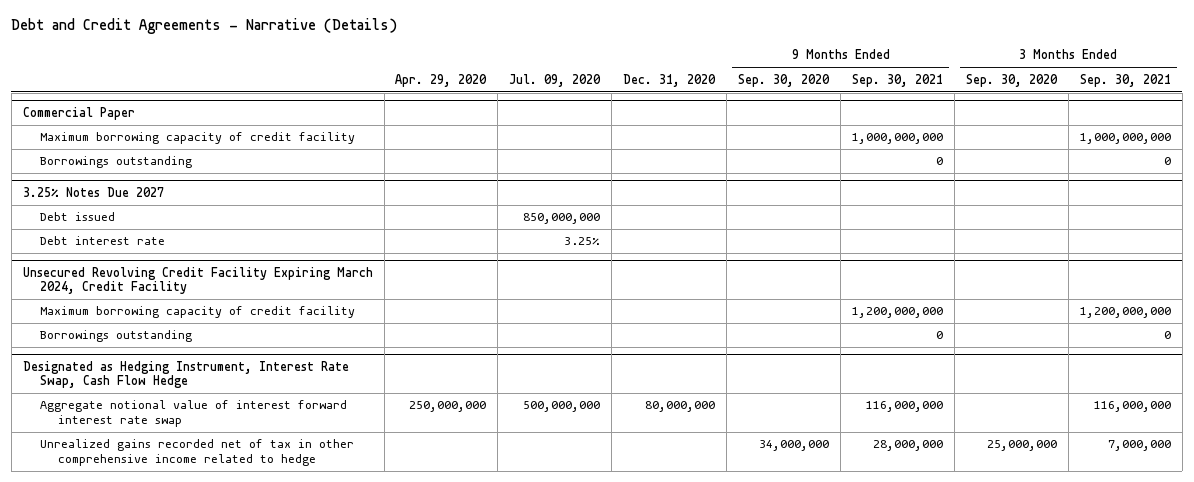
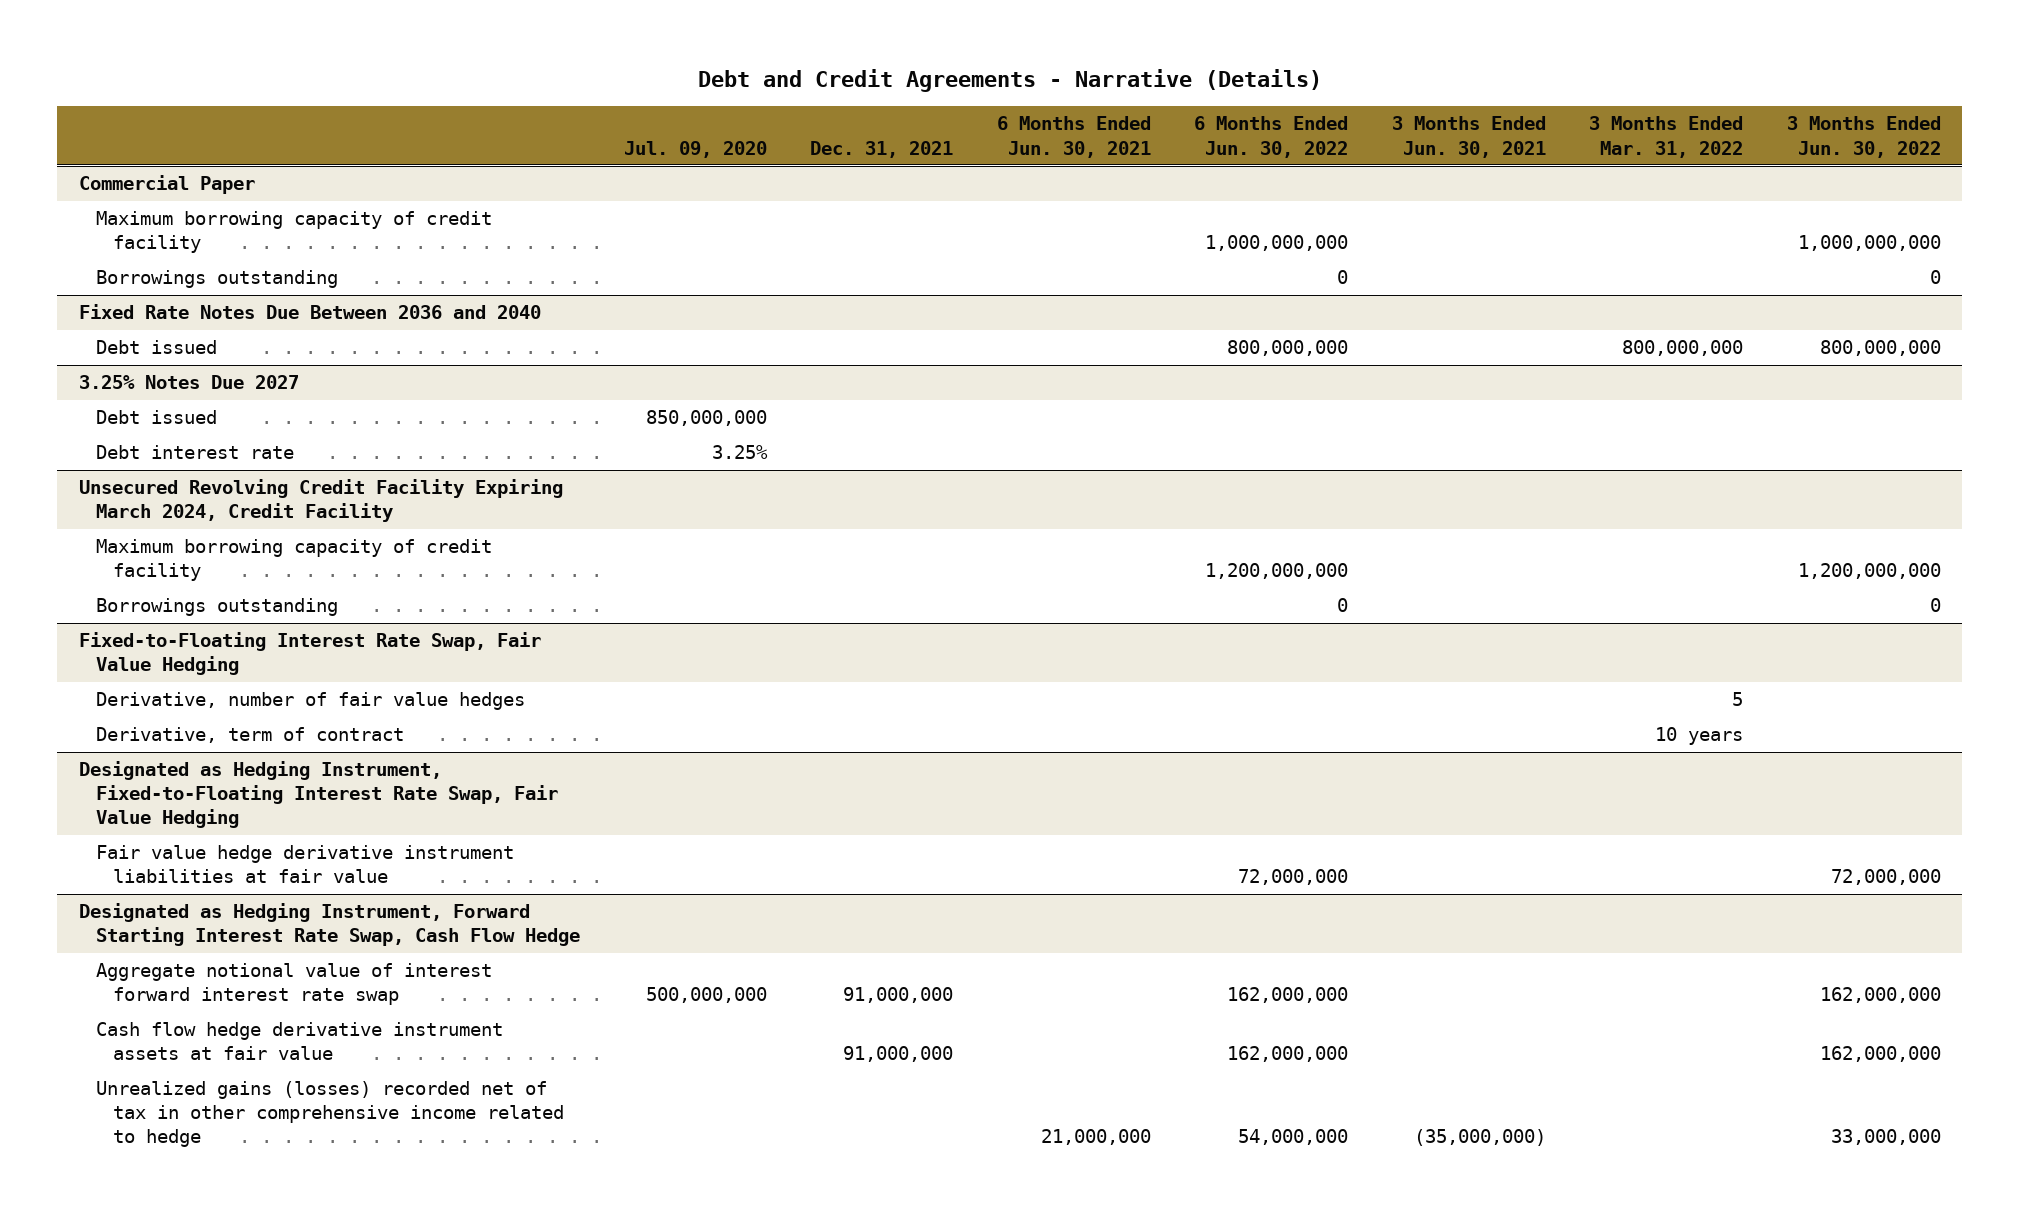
- | Apr. 29, 2020 | Jul. 09, 2020 | Dec. 31, 2020 | 9 Months Ended Sep. 30, 2020 | 9 Months Ended Sep. 30, 2021 | 3 Months Ended Sep. 30, 2020 | 3 Months Ended Sep. 30, 2021
+ | Jul. 09, 2020 | Dec. 31, 2021 | 6 Months Ended Jun. 30, 2021 | 6 Months Ended Jun. 30, 2022 | 3 Months Ended Jun. 30, 2021 | 3 Months Ended Mar. 31, 2022 | 3 Months Ended Jun. 30, 2022
+ Fixed Rate Notes Due Between 2036 and 2040
+ Debt issued | | | | 800,000,000 | | 800,000,000 | 800,000,000
- Designated as Hedging Instrument, Interest Rate Swap, Cash Flow Hedge
+ Fixed-to-Floating Interest Rate Swap, Fair Value Hedging
+ Derivative, number of fair value hedges | | | | | | 5 |
+ Derivative, term of contract | | | | | | 10 years |
+ Designated as Hedging Instrument, Fixed-to-Floating Interest Rate Swap, Fair Value Hedging
+ Fair value hedge derivative instrument liabilities at fair value | | | | 72,000,000 | | | 72,000,000
+ Designated as Hedging Instrument, Forward Starting Interest Rate Swap, Cash Flow Hedge
- Unrealized gains recorded net of tax in other comprehensive income related to hedge | | | | 34,000,000 | 28,000,000 | 25,000,000 | 7,000,000
+ Cash flow hedge derivative instrument assets at fair value | | 91,000,000 | | 162,000,000 | | | 162,000,000
+ Unrealized gains (losses) recorded net of tax in other comprehensive income related to hedge | | | 21,000,000 | 54,000,000 | (35,000,000) | | 33,000,000

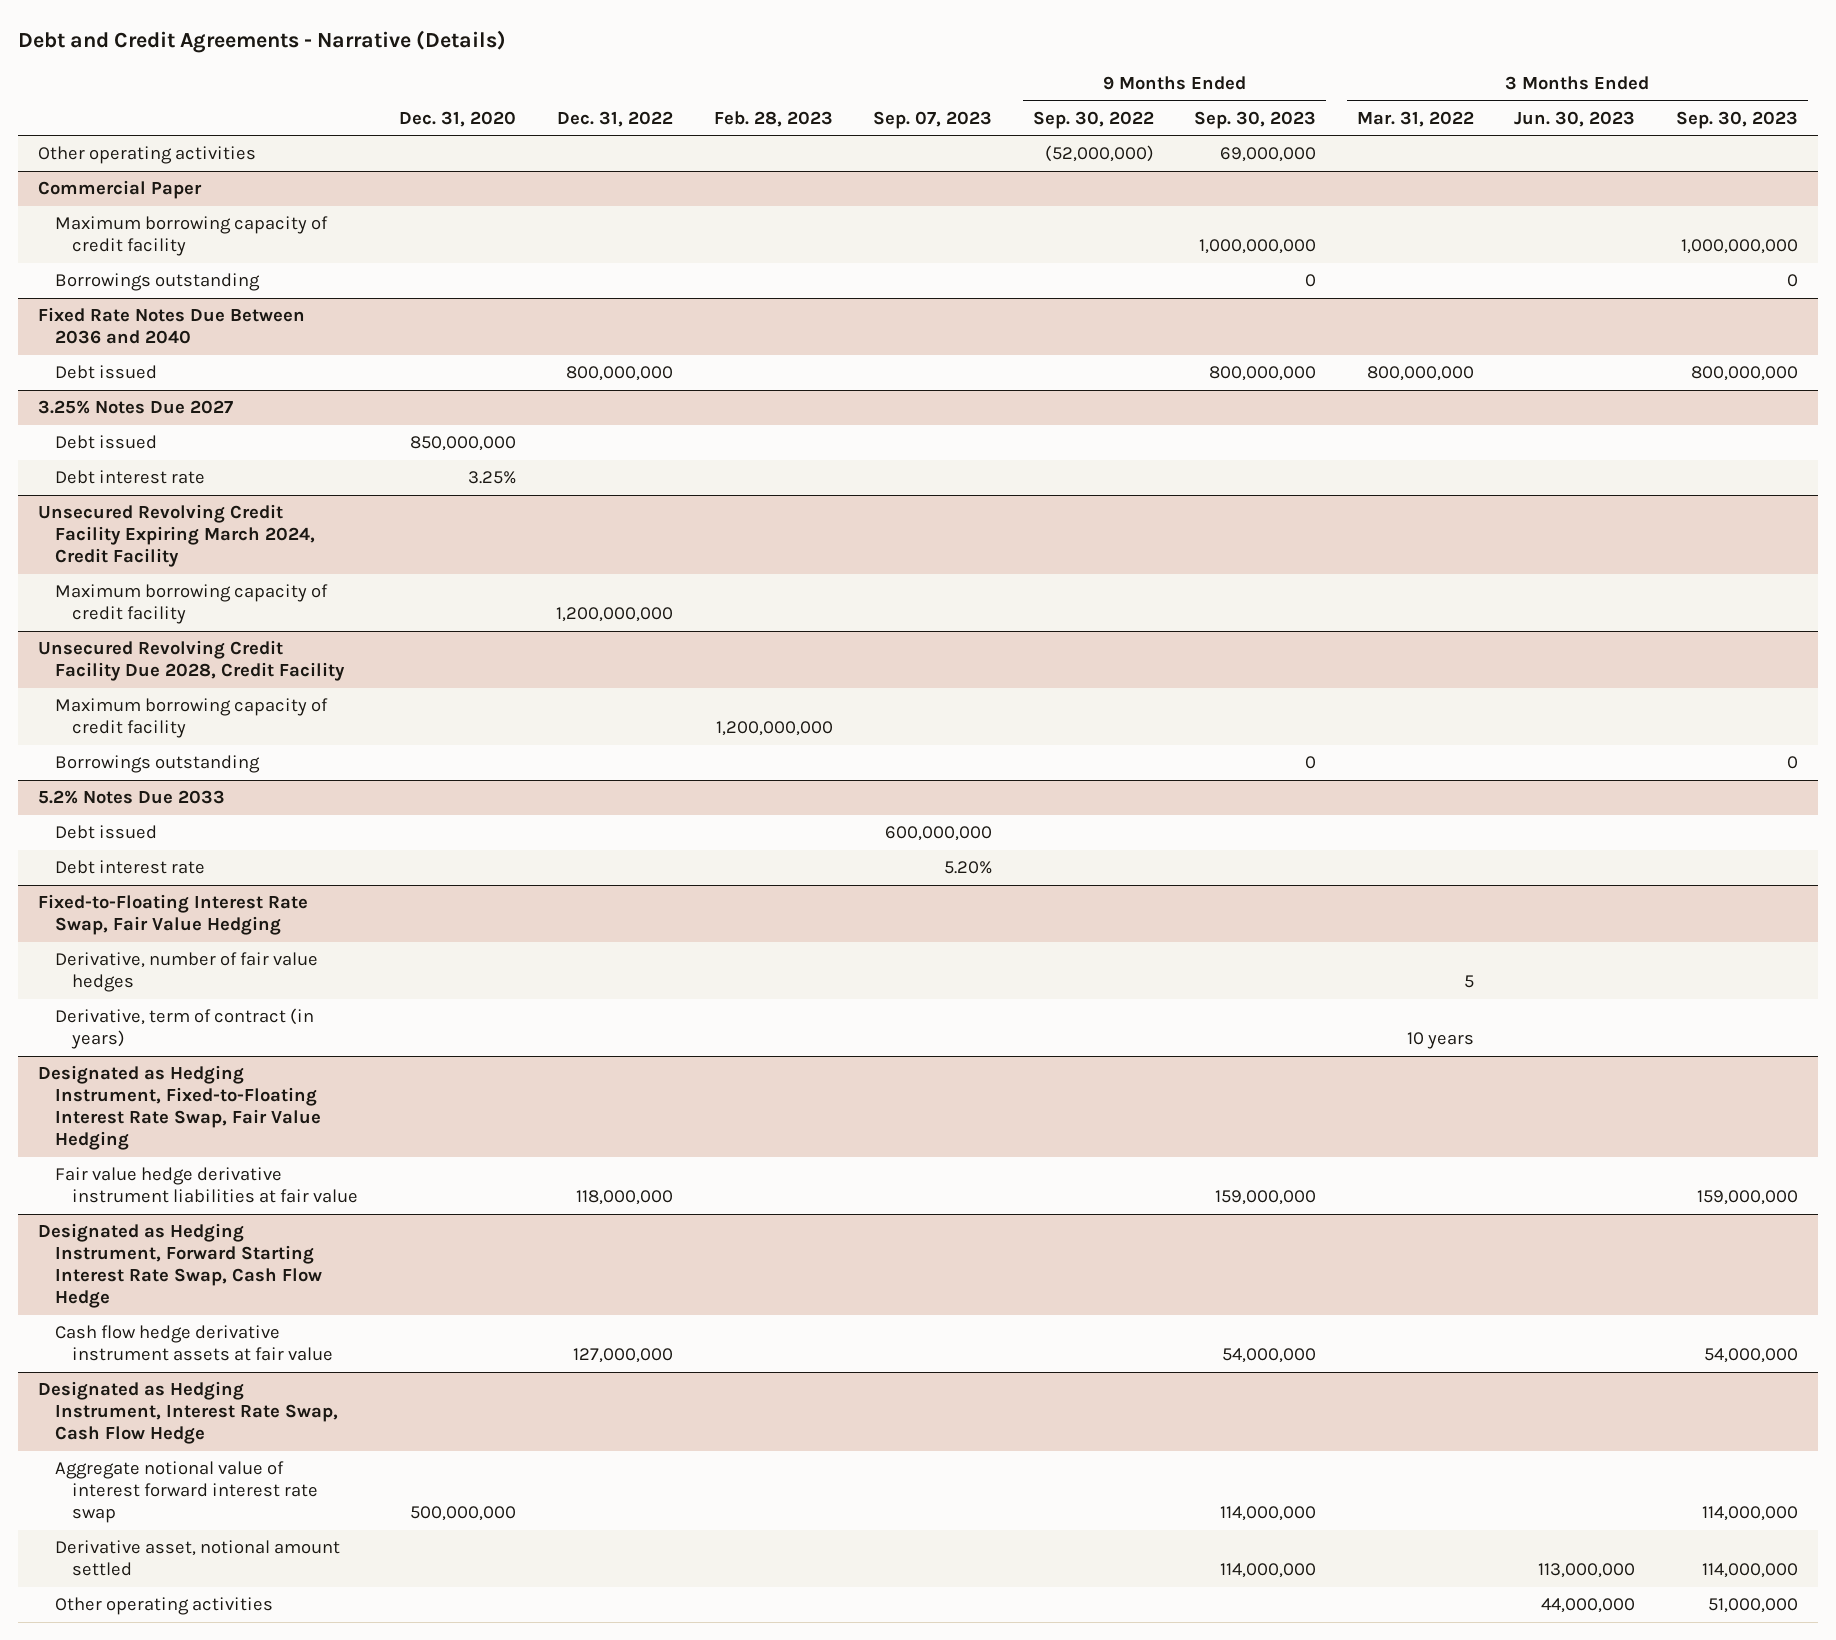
- | Jul. 09, 2020 | Dec. 31, 2021 | 6 Months Ended Jun. 30, 2021 | 6 Months Ended Jun. 30, 2022 | 3 Months Ended Jun. 30, 2021 | 3 Months Ended Mar. 31, 2022 | 3 Months Ended Jun. 30, 2022
+ | Dec. 31, 2020 | Dec. 31, 2022 | Feb. 28, 2023 | Sep. 07, 2023 | 9 Months Ended Sep. 30, 2022 | 9 Months Ended Sep. 30, 2023 | 3 Months Ended Mar. 31, 2022 | 3 Months Ended Jun. 30, 2023 | 3 Months Ended Sep. 30, 2023
+ Other operating activities | | | | | (52,000,000) | 69,000,000 | | |
@ Unsecured Revolving Credit Facility Expiring March 2024, Credit Facility
- Borrowings outstanding | | | | 0 | | | 0
+ Unsecured Revolving Credit Facility Due 2028, Credit Facility
+ Maximum borrowing capacity of credit facility | | | 1,200,000,000 | | | | | |
+ Borrowings outstanding | | | | | | 0 | | | 0
+ 5.2% Notes Due 2033
+ Debt issued | | | | 600,000,000 | | | | |
+ Debt interest rate | | | | 5.20% | | | | |
@ Fixed-to-Floating Interest Rate Swap, Fair Value Hedging
- Derivative, term of contract | | | | | | 10 years |
+ Derivative, term of contract (in years) | | | | | | | 10 years | |
@ Designated as Hedging Instrument, Forward Starting Interest Rate Swap, Cash Flow Hedge
- Aggregate notional value of interest forward interest rate swap | 500,000,000 | 91,000,000 | | 162,000,000 | | | 162,000,000
- Unrealized gains (losses) recorded net of tax in other comprehensive income related to hedge | | | 21,000,000 | 54,000,000 | (35,000,000) | | 33,000,000
+ Designated as Hedging Instrument, Interest Rate Swap, Cash Flow Hedge
+ Aggregate notional value of interest forward interest rate swap | 500,000,000 | | | | | 114,000,000 | | | 114,000,000
+ Derivative asset, notional amount settled | | | | | | 114,000,000 | | 113,000,000 | 114,000,000
+ Other operating activities | | | | | | | | 44,000,000 | 51,000,000

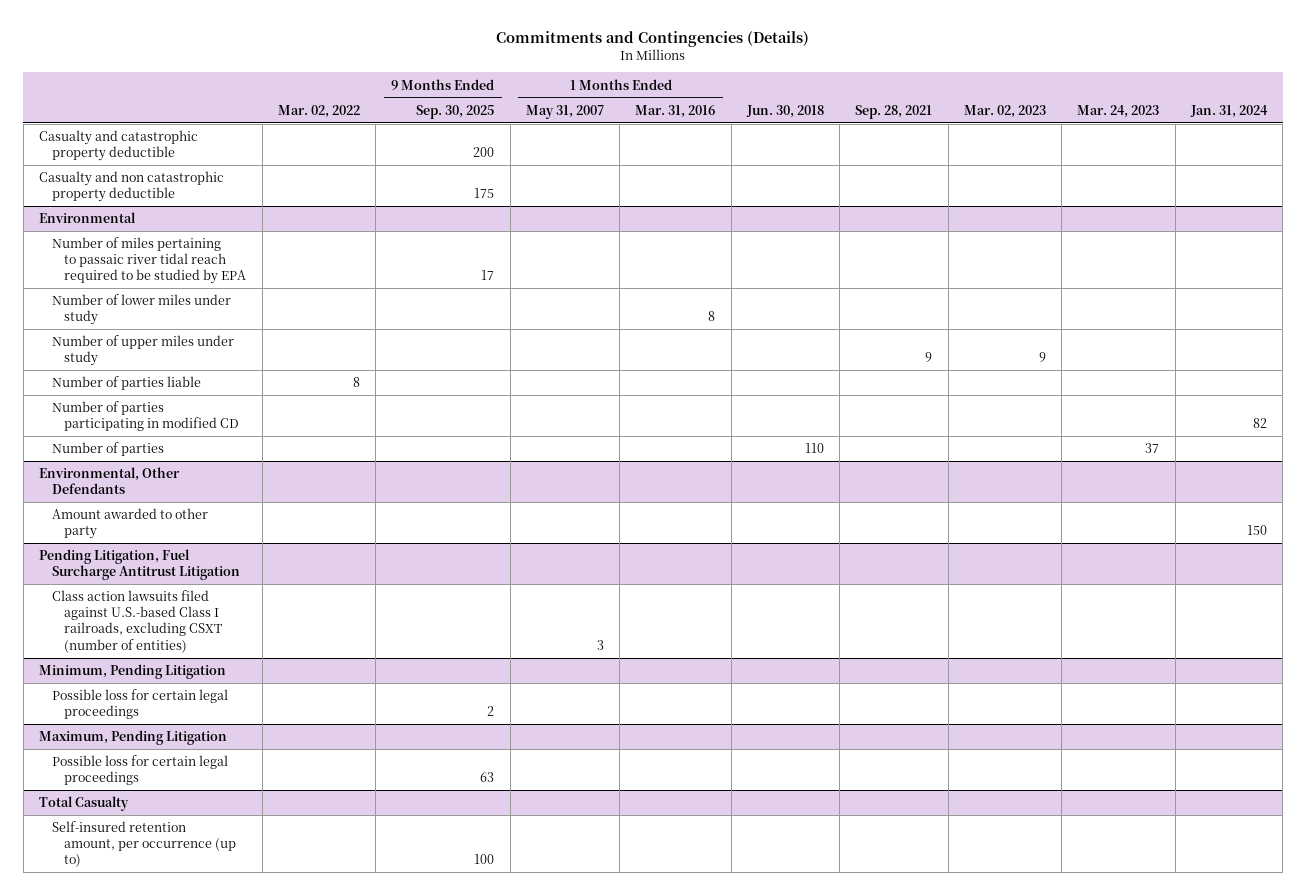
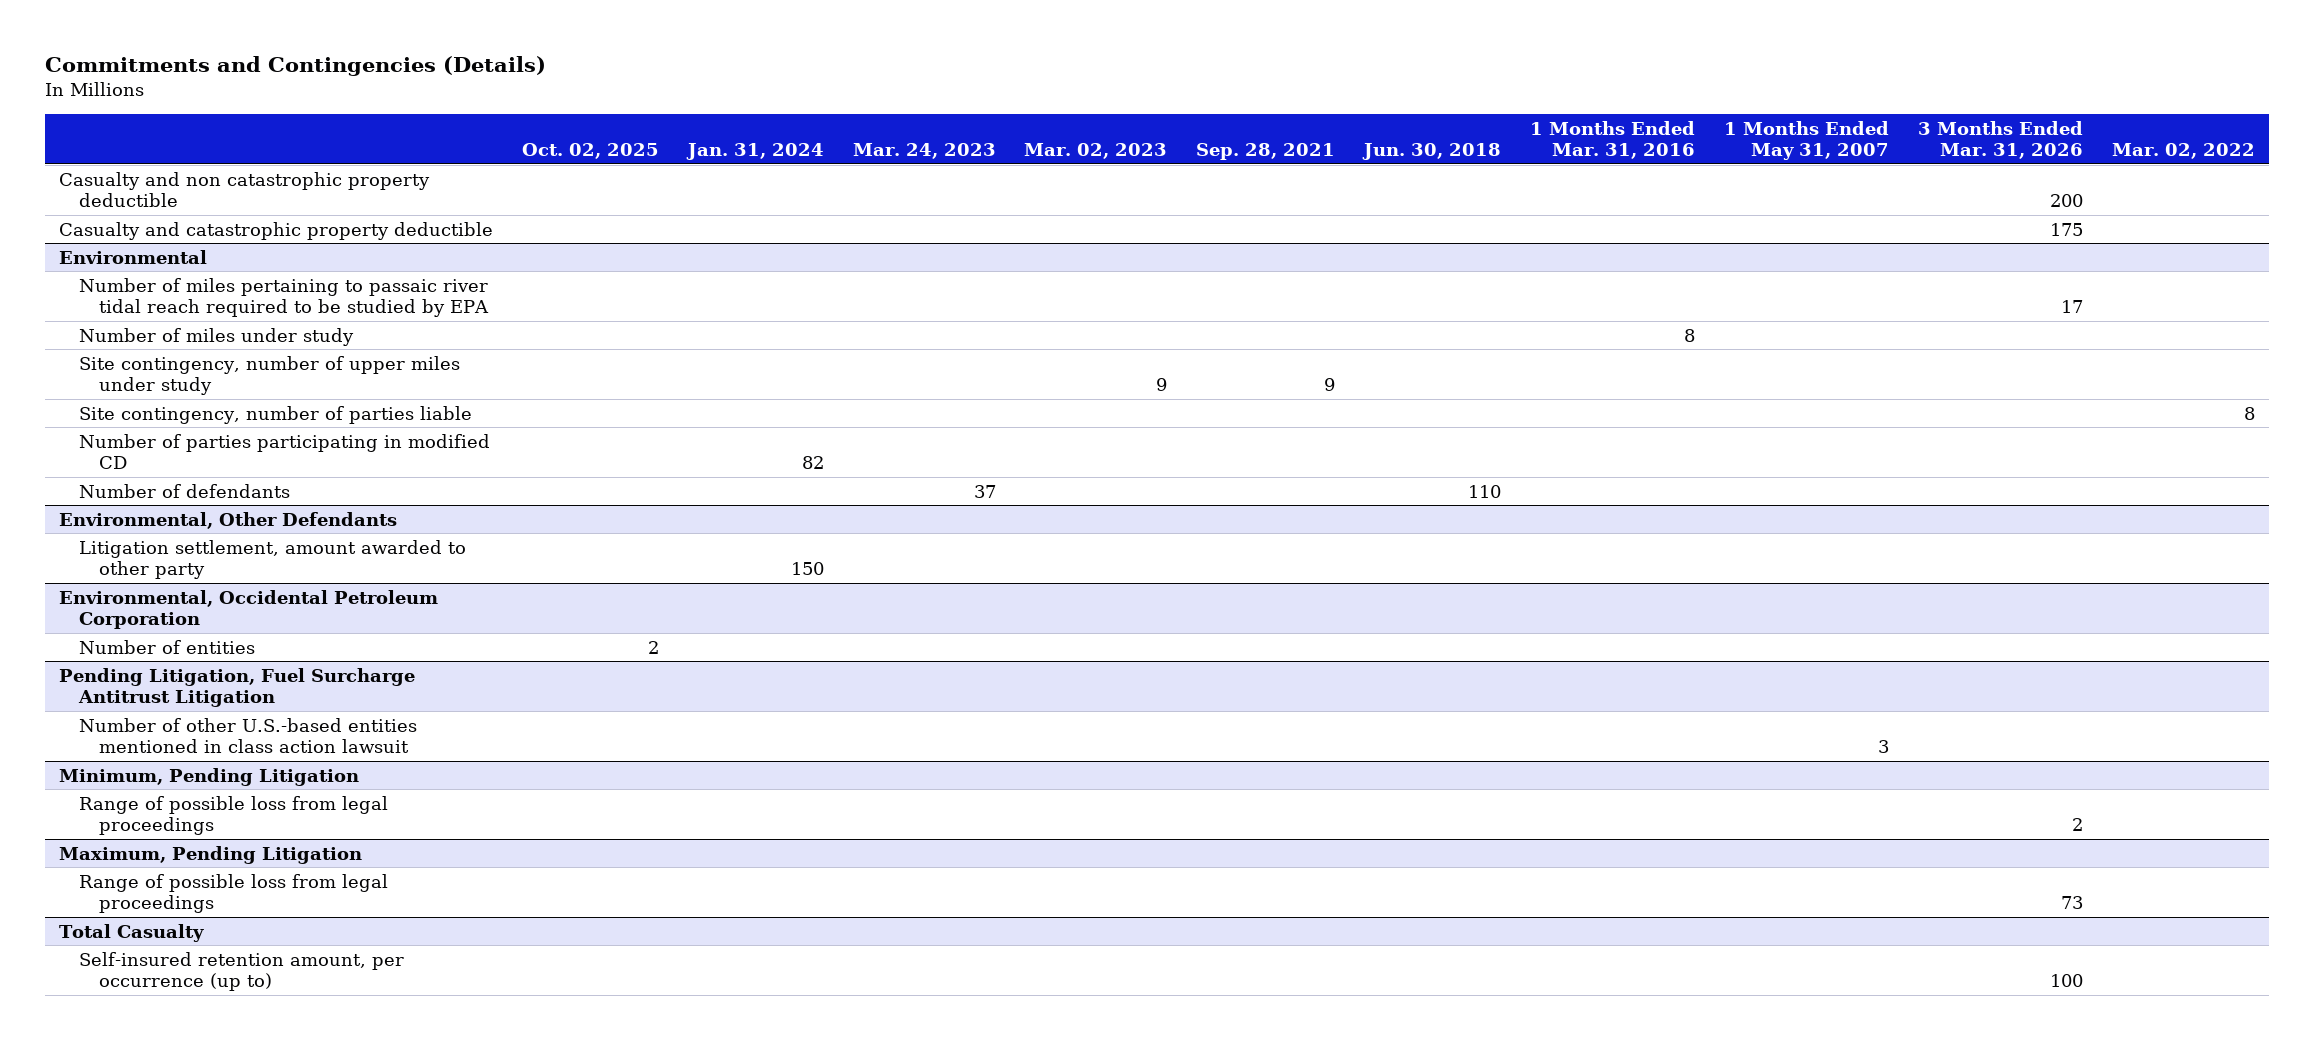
- | Mar. 02, 2022 | 9 Months Ended Sep. 30, 2025 | 1 Months Ended May 31, 2007 | 1 Months Ended Mar. 31, 2016 | Jun. 30, 2018 | Sep. 28, 2021 | Mar. 02, 2023 | Mar. 24, 2023 | Jan. 31, 2024
+ | Oct. 02, 2025 | Jan. 31, 2024 | Mar. 24, 2023 | Mar. 02, 2023 | Sep. 28, 2021 | Jun. 30, 2018 | 1 Months Ended Mar. 31, 2016 | 1 Months Ended May 31, 2007 | 3 Months Ended Mar. 31, 2026 | Mar. 02, 2022
moved down: Casualty and catastrophic property deductible | | | | | | | | | 175 |
@ Environmental
- Number of lower miles under study | | | | 8 | | | | |
- Number of upper miles under study | | | | | | 9 | 9 | |
- Number of parties liable | 8 | | | | | | | |
+ Number of miles under study | | | | | | | 8 | | |
+ Site contingency, number of upper miles under study | | | | 9 | 9 | | | | |
+ Site contingency, number of parties liable | | | | | | | | | | 8
- Number of parties | | | | | 110 | | | 37 |
+ Number of defendants | | | 37 | | | 110 | | | |
@ Environmental, Other Defendants
- Amount awarded to other party | | | | | | | | | 150
+ Litigation settlement, amount awarded to other party | | 150 | | | | | | | |
+ Environmental, Occidental Petroleum Corporation
+ Number of entities | 2 | | | | | | | | |
@ Pending Litigation, Fuel Surcharge Antitrust Litigation
- Class action lawsuits filed against U.S.-based Class I railroads, excluding CSXT (number of entities) | | | 3 | | | | | |
+ Number of other U.S.-based entities mentioned in class action lawsuit | | | | | | | | 3 | |
@ Minimum, Pending Litigation
- Possible loss for certain legal proceedings | | 2 | | | | | | |
+ Range of possible loss from legal proceedings | | | | | | | | | 2 |
@ Maximum, Pending Litigation
- Possible loss for certain legal proceedings | | 63 | | | | | | |
+ Range of possible loss from legal proceedings | | | | | | | | | 73 |

